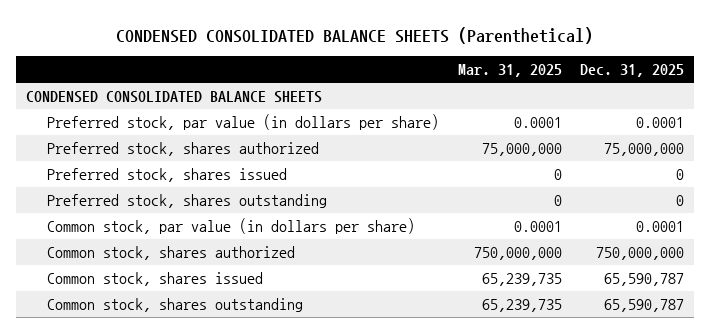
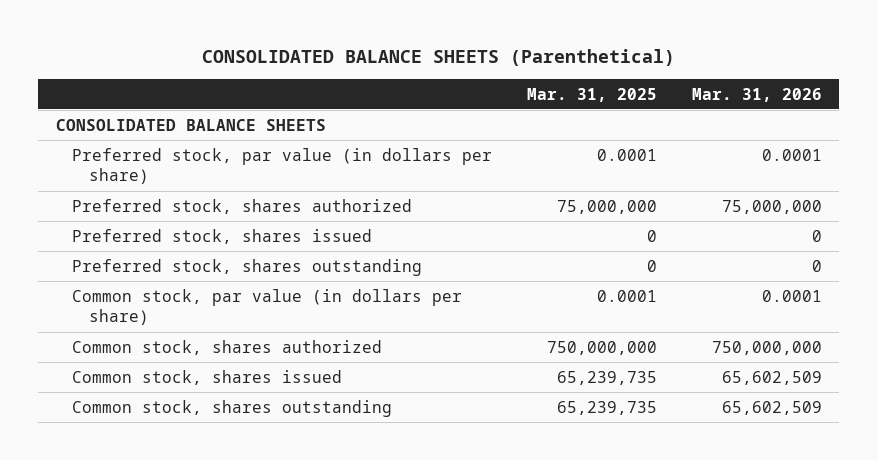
- CONDENSED CONSOLIDATED BALANCE SHEETS (Parenthetical)
+ CONSOLIDATED BALANCE SHEETS (Parenthetical)
- | Mar. 31, 2025 | Dec. 31, 2025
+ | Mar. 31, 2025 | Mar. 31, 2026
- CONDENSED CONSOLIDATED BALANCE SHEETS
+ CONSOLIDATED BALANCE SHEETS

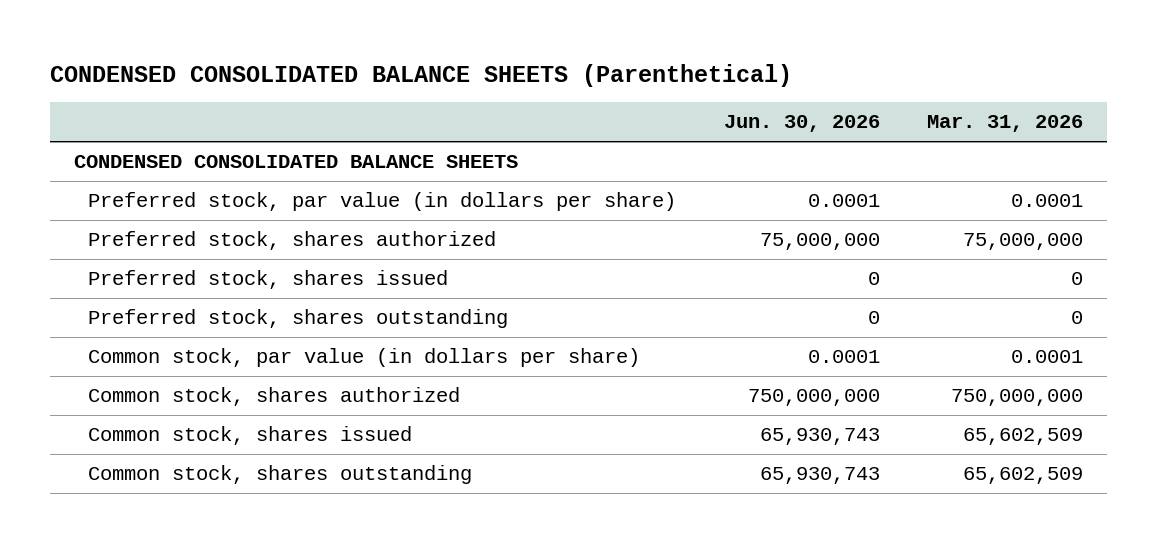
- CONSOLIDATED BALANCE SHEETS (Parenthetical)
+ CONDENSED CONSOLIDATED BALANCE SHEETS (Parenthetical)
- | Mar. 31, 2025 | Mar. 31, 2026
+ | Jun. 30, 2026 | Mar. 31, 2026
- CONSOLIDATED BALANCE SHEETS
+ CONDENSED CONSOLIDATED BALANCE SHEETS

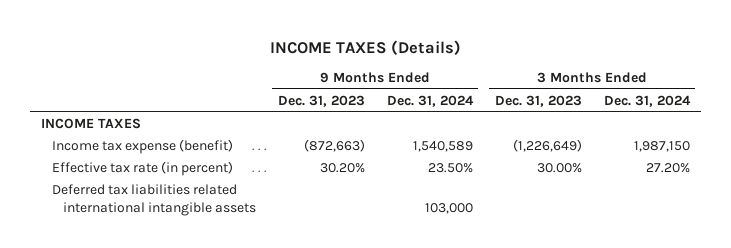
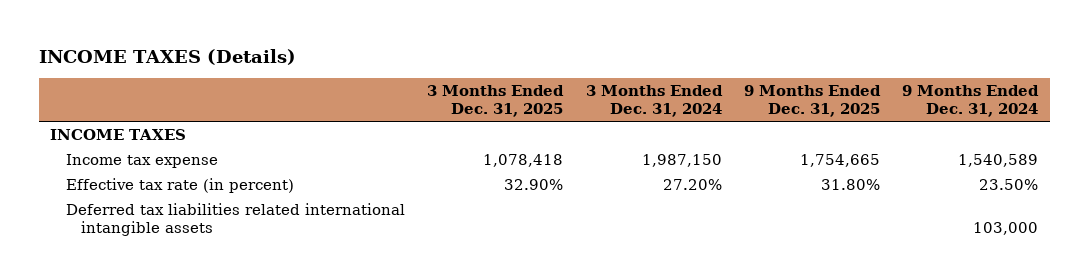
- | 9 Months Ended Dec. 31, 2023 | 9 Months Ended Dec. 31, 2024 | 3 Months Ended Dec. 31, 2023 | 3 Months Ended Dec. 31, 2024
+ | 3 Months Ended Dec. 31, 2025 | 3 Months Ended Dec. 31, 2024 | 9 Months Ended Dec. 31, 2025 | 9 Months Ended Dec. 31, 2024
- Income tax expense (benefit) | (872,663) | 1,540,589 | (1,226,649) | 1,987,150
+ Income tax expense | 1,078,418 | 1,987,150 | 1,754,665 | 1,540,589

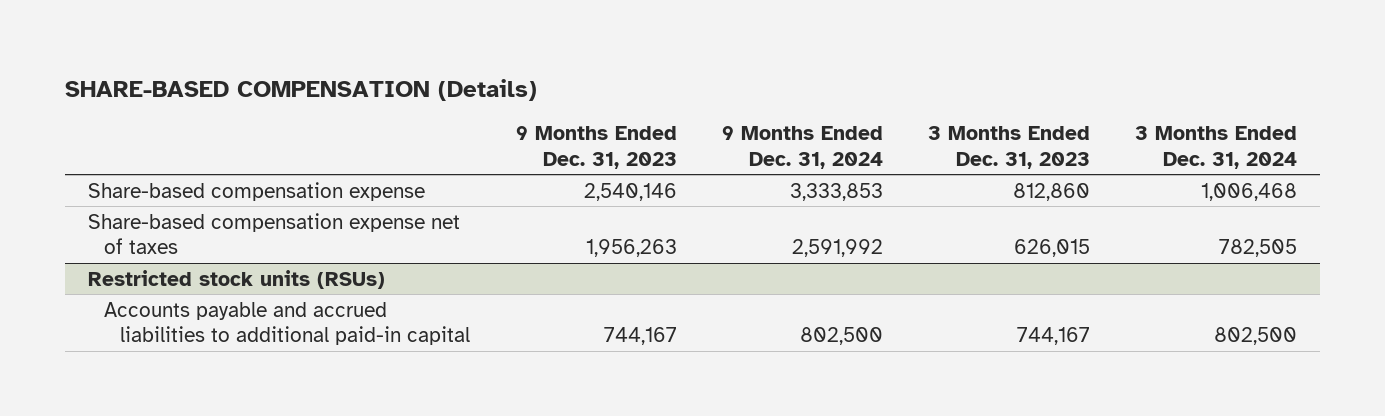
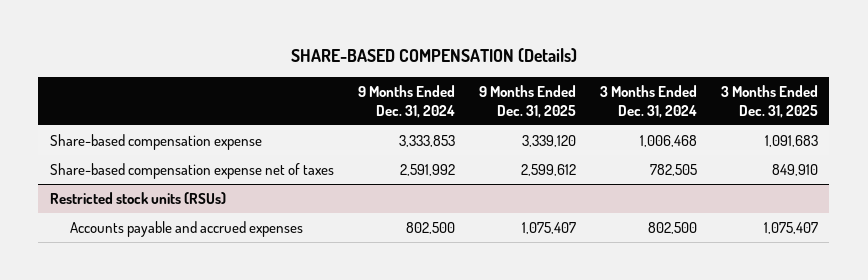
- | 9 Months Ended Dec. 31, 2023 | 9 Months Ended Dec. 31, 2024 | 3 Months Ended Dec. 31, 2023 | 3 Months Ended Dec. 31, 2024
+ | 9 Months Ended Dec. 31, 2024 | 9 Months Ended Dec. 31, 2025 | 3 Months Ended Dec. 31, 2024 | 3 Months Ended Dec. 31, 2025
@ Restricted stock units (RSUs)
- Accounts payable and accrued liabilities to additional paid-in capital | 744,167 | 802,500 | 744,167 | 802,500
+ Accounts payable and accrued expenses | 802,500 | 1,075,407 | 802,500 | 1,075,407

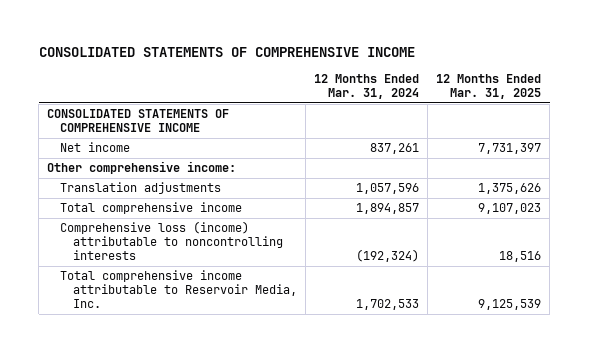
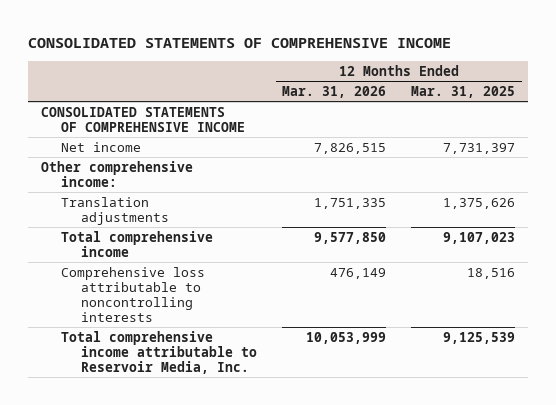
- | 12 Months Ended Mar. 31, 2024 | 12 Months Ended Mar. 31, 2025
+ | 12 Months Ended Mar. 31, 2026 | 12 Months Ended Mar. 31, 2025
- Comprehensive loss (income) attributable to noncontrolling interests | (192,324) | 18,516
+ Comprehensive loss attributable to noncontrolling interests | 476,149 | 18,516

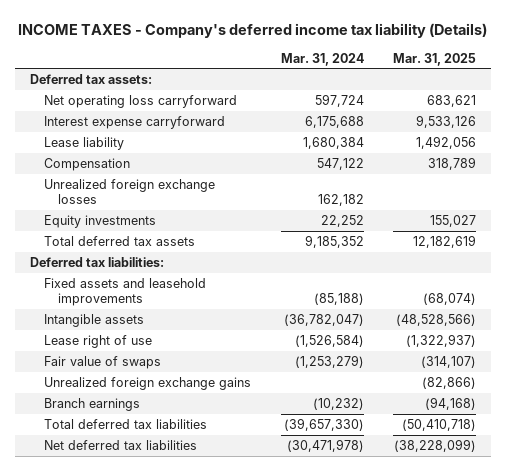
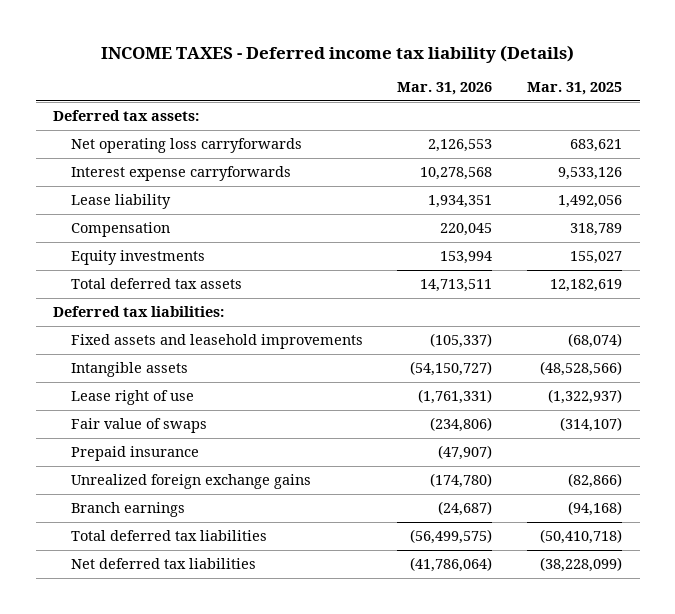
- INCOME TAXES - Company's deferred income tax liability (Details)
+ INCOME TAXES - Deferred income tax liability (Details)
- | Mar. 31, 2024 | Mar. 31, 2025
+ | Mar. 31, 2026 | Mar. 31, 2025
- Net operating loss carryforward | 597,724 | 683,621
- Interest expense carryforward | 6,175,688 | 9,533,126
+ Net operating loss carryforwards | 2,126,553 | 683,621
+ Interest expense carryforwards | 10,278,568 | 9,533,126
- Unrealized foreign exchange losses | 162,182 |
+ Prepaid insurance | (47,907) |

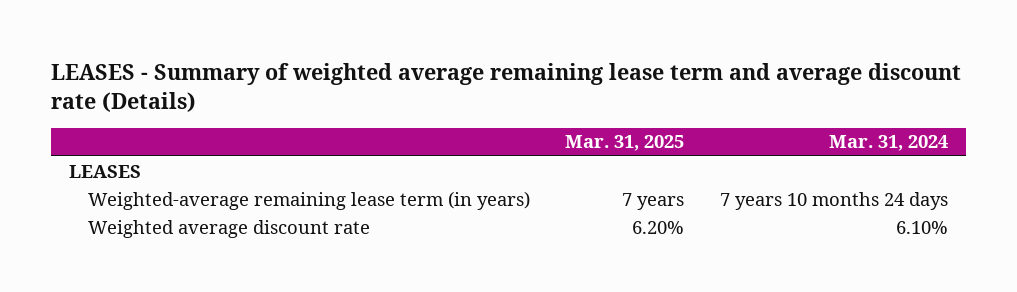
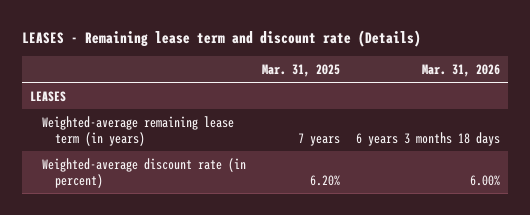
- LEASES - Summary of weighted average remaining lease term and average discount rate (Details)
+ LEASES - Remaining lease term and discount rate (Details)
- | Mar. 31, 2025 | Mar. 31, 2024
+ | Mar. 31, 2025 | Mar. 31, 2026
- Weighted average discount rate | 6.20% | 6.10%
+ Weighted-average discount rate (in percent) | 6.20% | 6.00%

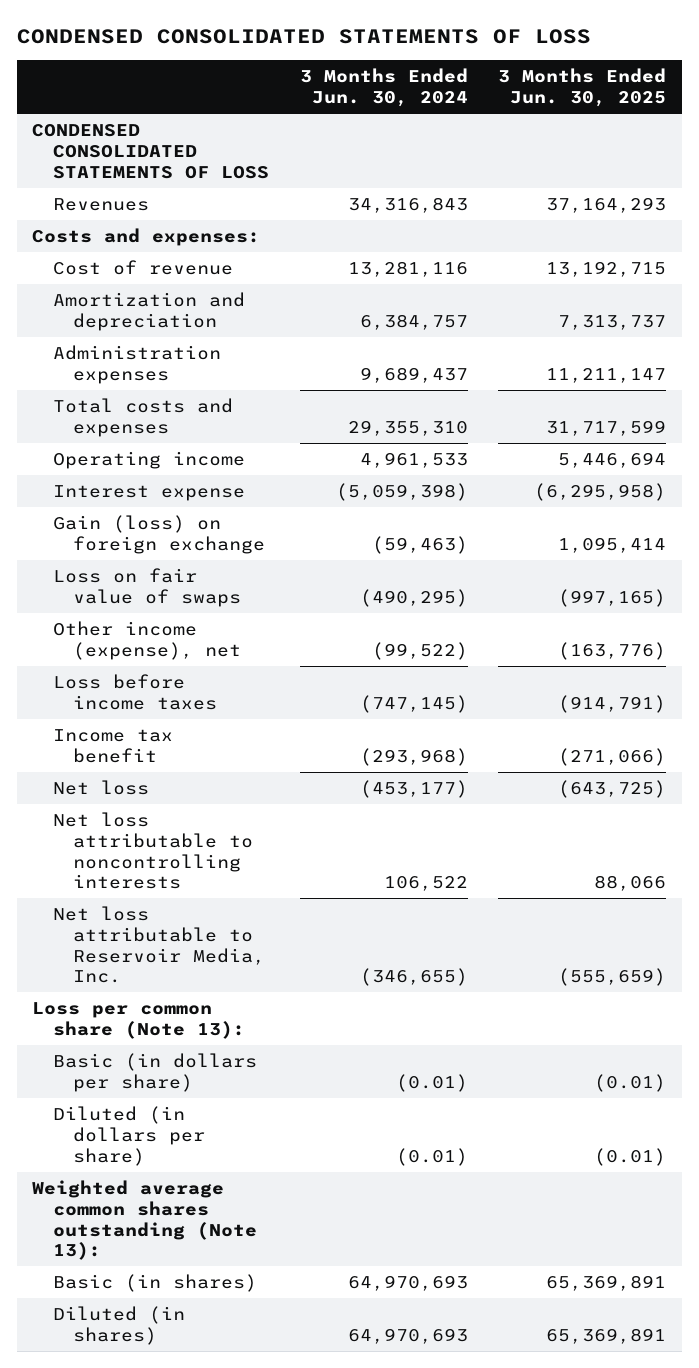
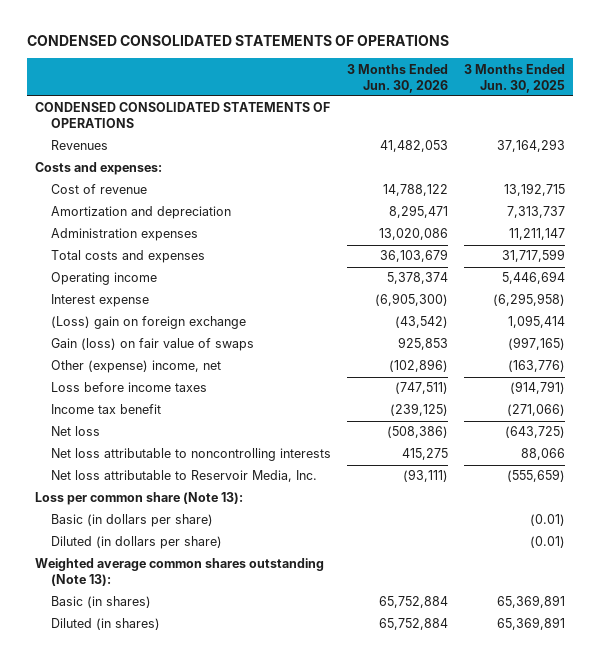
- CONDENSED CONSOLIDATED STATEMENTS OF LOSS
+ CONDENSED CONSOLIDATED STATEMENTS OF OPERATIONS
- | 3 Months Ended Jun. 30, 2024 | 3 Months Ended Jun. 30, 2025
+ | 3 Months Ended Jun. 30, 2026 | 3 Months Ended Jun. 30, 2025
- CONDENSED CONSOLIDATED STATEMENTS OF LOSS
+ CONDENSED CONSOLIDATED STATEMENTS OF OPERATIONS
- Gain (loss) on foreign exchange | (59,463) | 1,095,414
- Loss on fair value of swaps | (490,295) | (997,165)
- Other income (expense), net | (99,522) | (163,776)
+ (Loss) gain on foreign exchange | (43,542) | 1,095,414
+ Gain (loss) on fair value of swaps | 925,853 | (997,165)
+ Other (expense) income, net | (102,896) | (163,776)

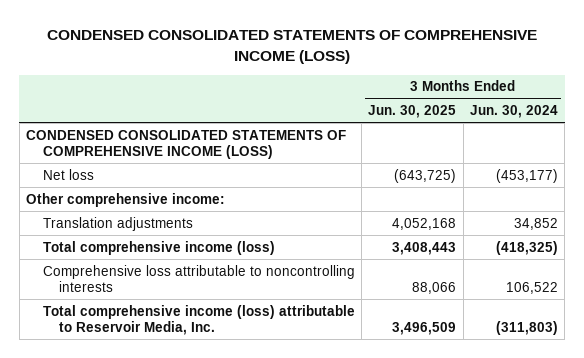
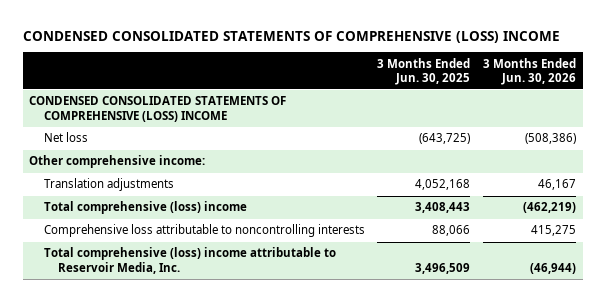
- CONDENSED CONSOLIDATED STATEMENTS OF COMPREHENSIVE INCOME (LOSS)
+ CONDENSED CONSOLIDATED STATEMENTS OF COMPREHENSIVE (LOSS) INCOME
- | 3 Months Ended Jun. 30, 2025 | 3 Months Ended Jun. 30, 2024
+ | 3 Months Ended Jun. 30, 2025 | 3 Months Ended Jun. 30, 2026
- CONDENSED CONSOLIDATED STATEMENTS OF COMPREHENSIVE INCOME (LOSS)
+ CONDENSED CONSOLIDATED STATEMENTS OF COMPREHENSIVE (LOSS) INCOME
- Total comprehensive income (loss) | 3,408,443 | (418,325)
+ Total comprehensive (loss) income | 3,408,443 | (462,219)
- Total comprehensive income (loss) attributable to Reservoir Media, Inc. | 3,496,509 | (311,803)
+ Total comprehensive (loss) income attributable to Reservoir Media, Inc. | 3,496,509 | (46,944)

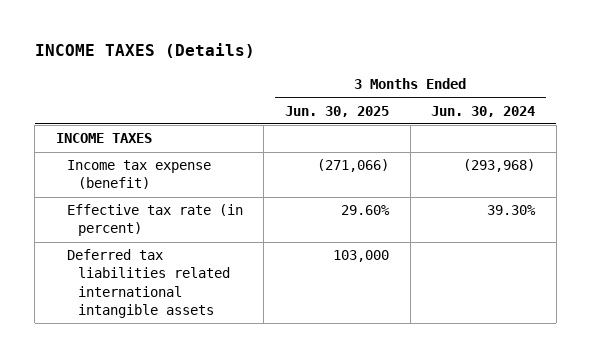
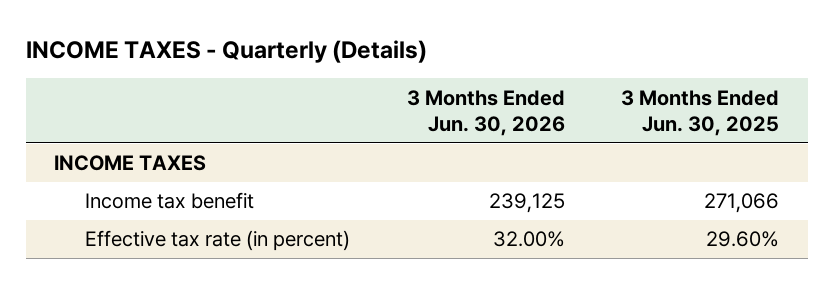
- INCOME TAXES (Details)
+ INCOME TAXES - Quarterly (Details)
- | 3 Months Ended Jun. 30, 2025 | 3 Months Ended Jun. 30, 2024
+ | 3 Months Ended Jun. 30, 2026 | 3 Months Ended Jun. 30, 2025
- Income tax expense (benefit) | (271,066) | (293,968)
+ Income tax benefit | 239,125 | 271,066
- Deferred tax liabilities related international intangible assets | 103,000 |

